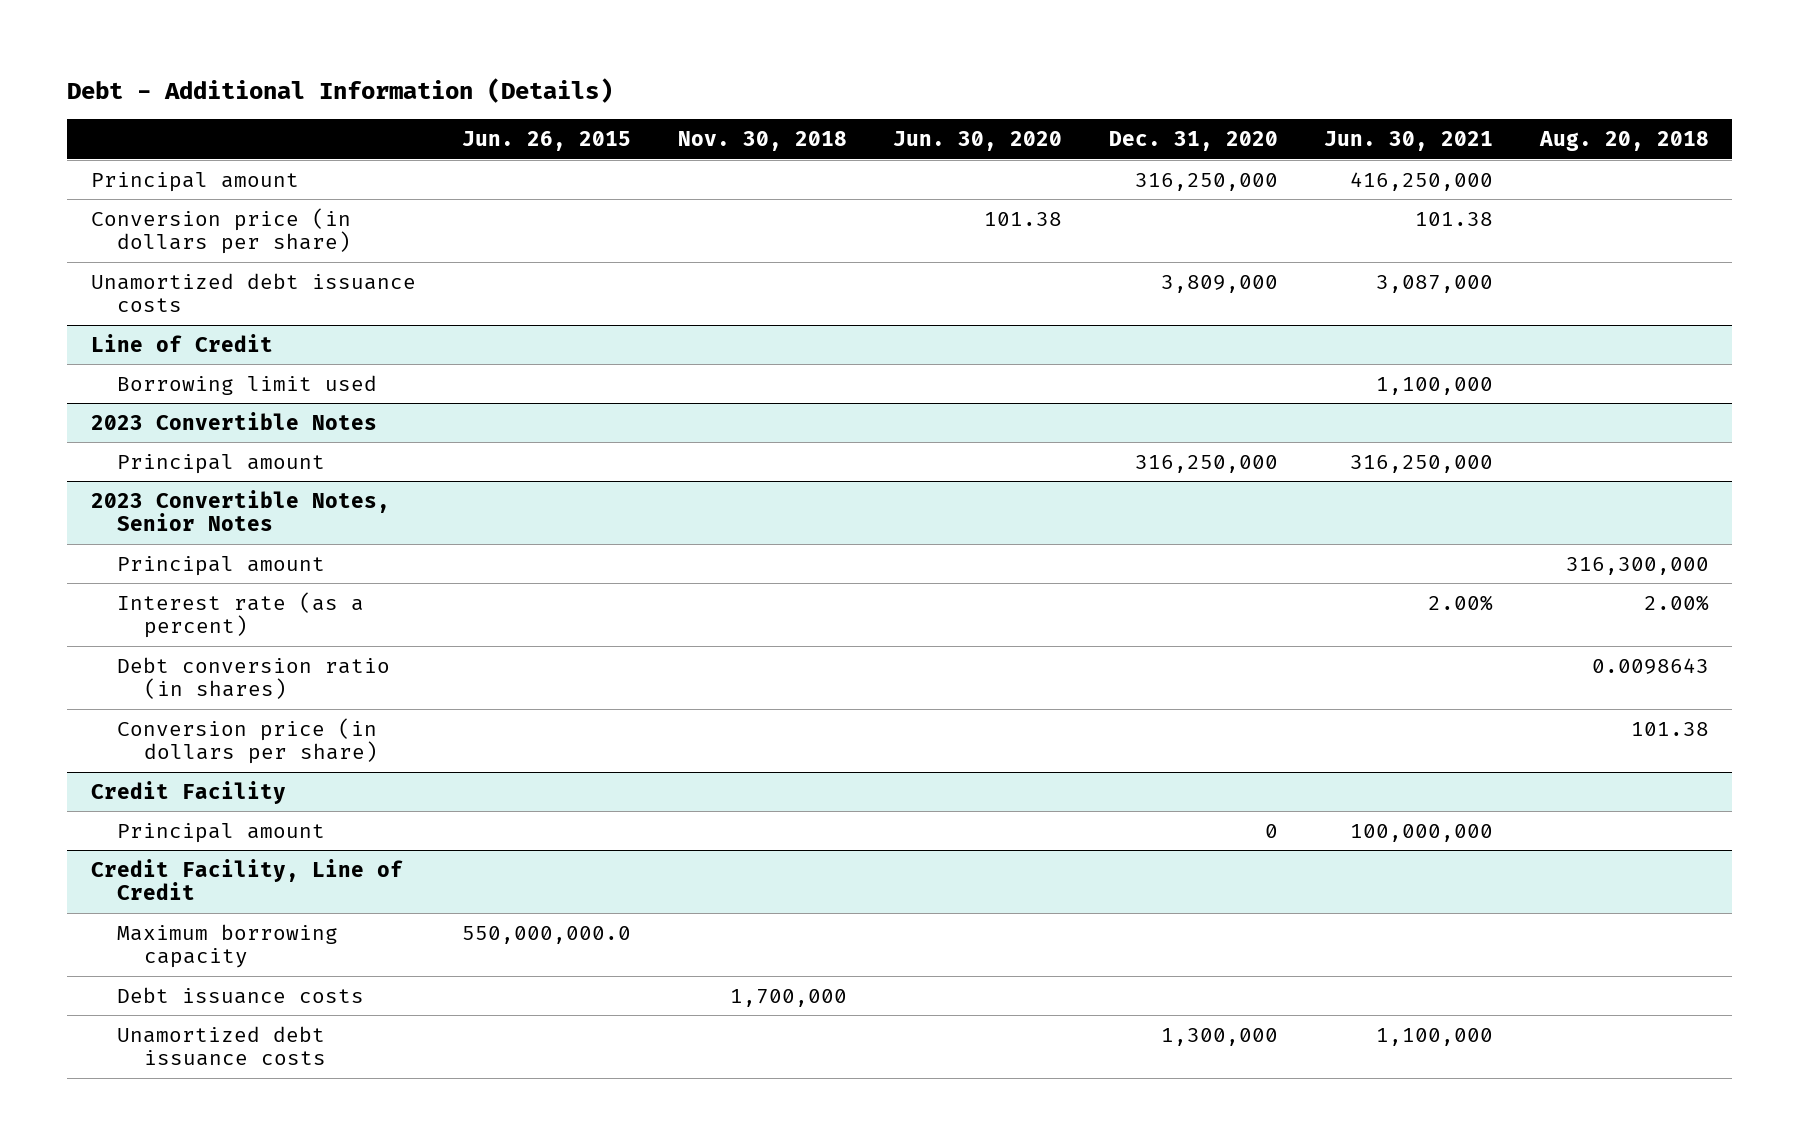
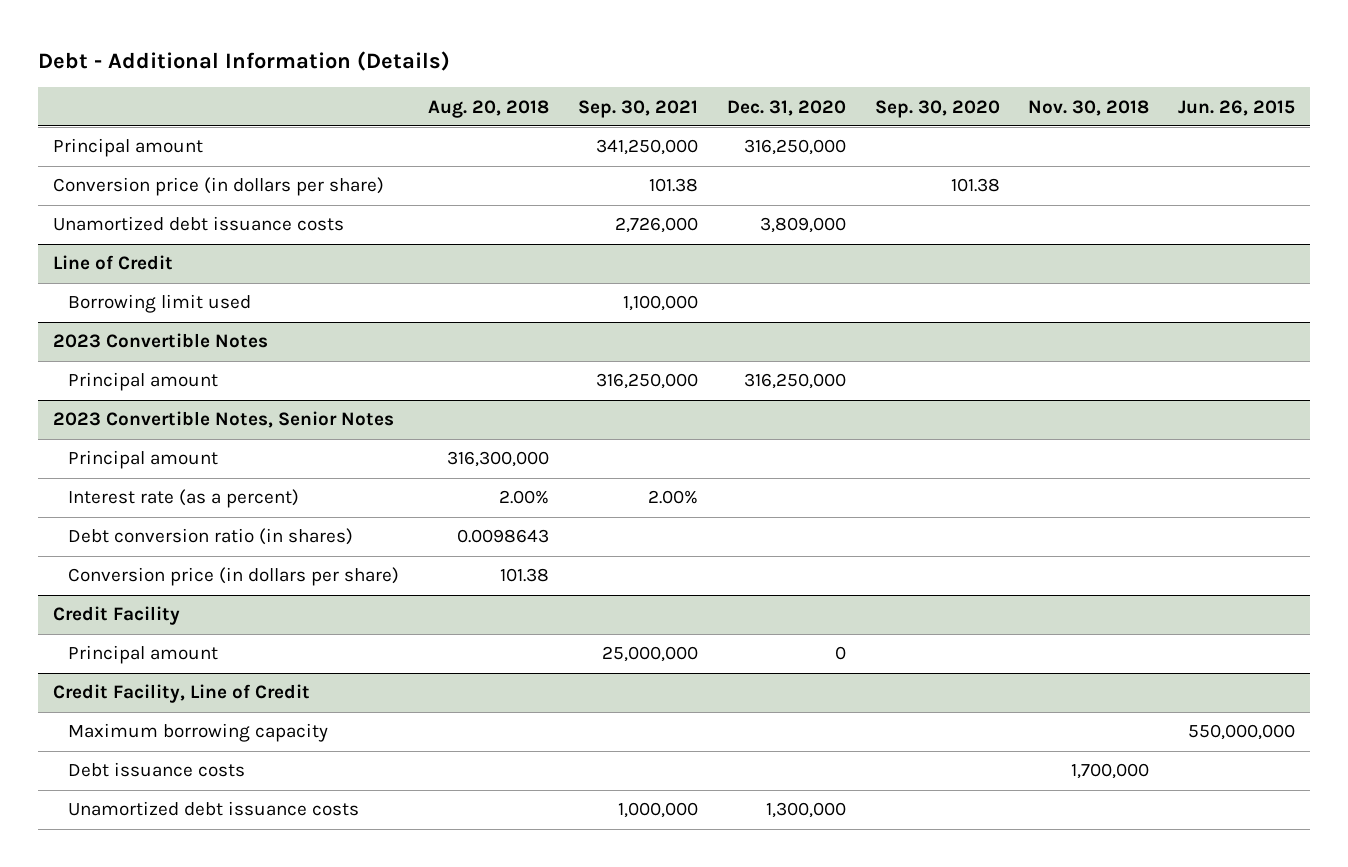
- | Jun. 26, 2015 | Nov. 30, 2018 | Jun. 30, 2020 | Dec. 31, 2020 | Jun. 30, 2021 | Aug. 20, 2018
+ | Aug. 20, 2018 | Sep. 30, 2021 | Dec. 31, 2020 | Sep. 30, 2020 | Nov. 30, 2018 | Jun. 26, 2015
@ Credit Facility, Line of Credit
- Maximum borrowing capacity | 550,000,000.0 | | | | |
+ Maximum borrowing capacity | | | | | | 550,000,000

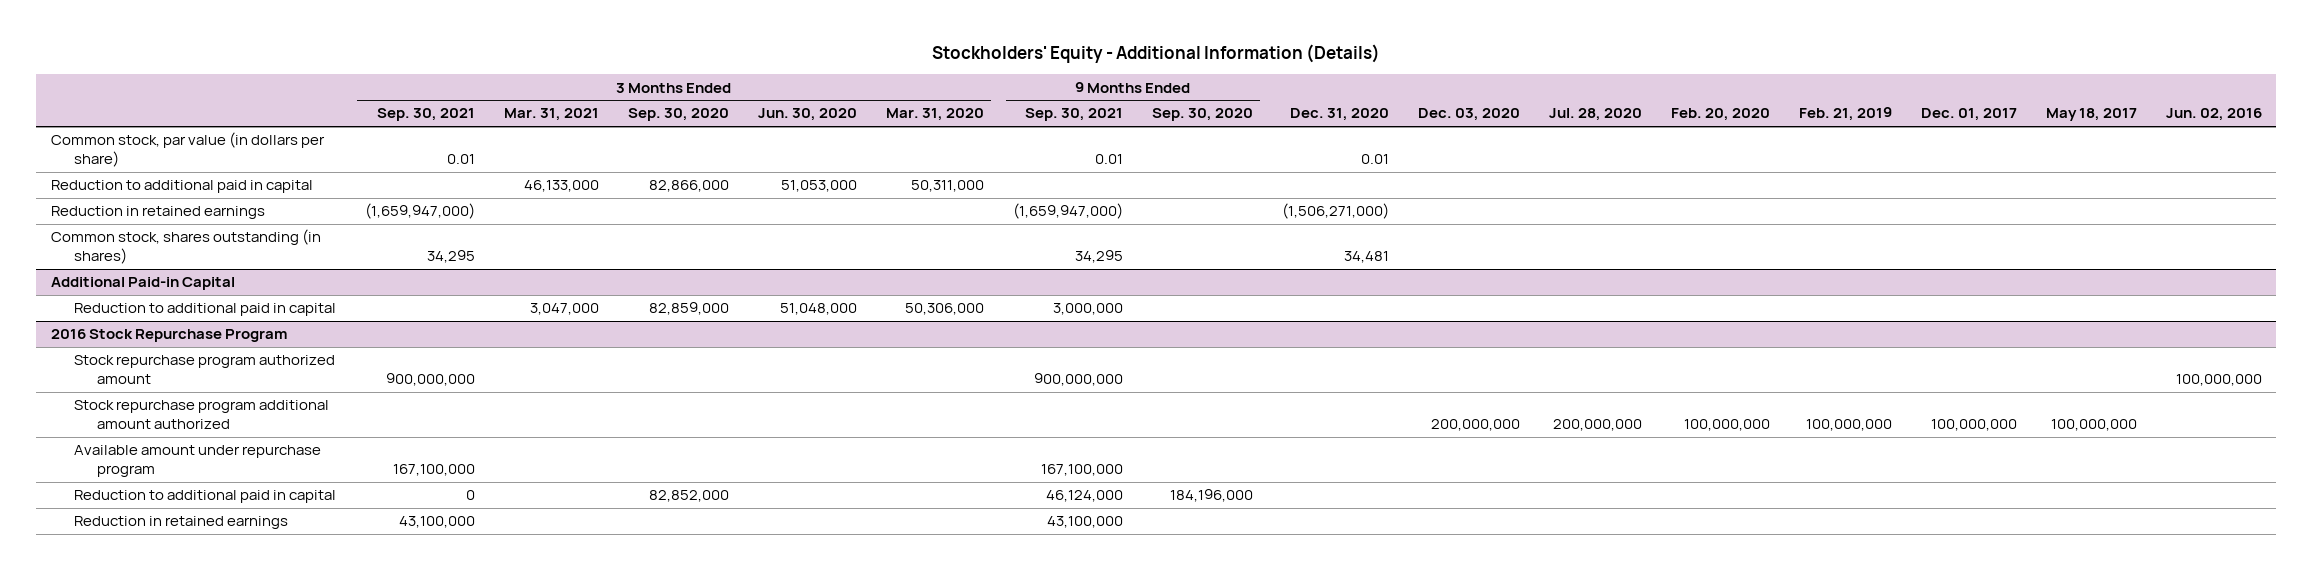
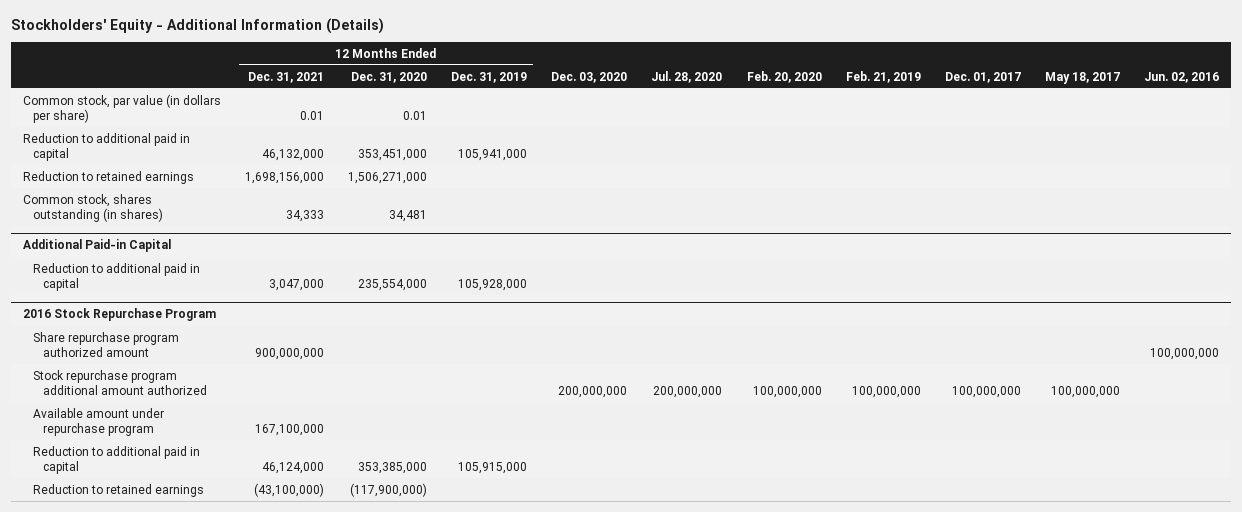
- | 3 Months Ended Sep. 30, 2021 | 3 Months Ended Mar. 31, 2021 | 3 Months Ended Sep. 30, 2020 | 3 Months Ended Jun. 30, 2020 | 3 Months Ended Mar. 31, 2020 | 9 Months Ended Sep. 30, 2021 | 9 Months Ended Sep. 30, 2020 | Dec. 31, 2020 | Dec. 03, 2020 | Jul. 28, 2020 | Feb. 20, 2020 | Feb. 21, 2019 | Dec. 01, 2017 | May 18, 2017 | Jun. 02, 2016
+ | 12 Months Ended Dec. 31, 2021 | 12 Months Ended Dec. 31, 2020 | 12 Months Ended Dec. 31, 2019 | Dec. 03, 2020 | Jul. 28, 2020 | Feb. 20, 2020 | Feb. 21, 2019 | Dec. 01, 2017 | May 18, 2017 | Jun. 02, 2016
- Reduction in retained earnings | (1,659,947,000) | | | | | (1,659,947,000) | | (1,506,271,000) | | | | | | |
+ Reduction to retained earnings | 1,698,156,000 | 1,506,271,000 | | | | | | | |
@ 2016 Stock Repurchase Program
- Stock repurchase program authorized amount | 900,000,000 | | | | | 900,000,000 | | | | | | | | | 100,000,000
+ Share repurchase program authorized amount | 900,000,000 | | | | | | | | | 100,000,000
- Reduction in retained earnings | 43,100,000 | | | | | 43,100,000 | | | | | | | | |
+ Reduction to retained earnings | (43,100,000) | (117,900,000) | | | | | | | |

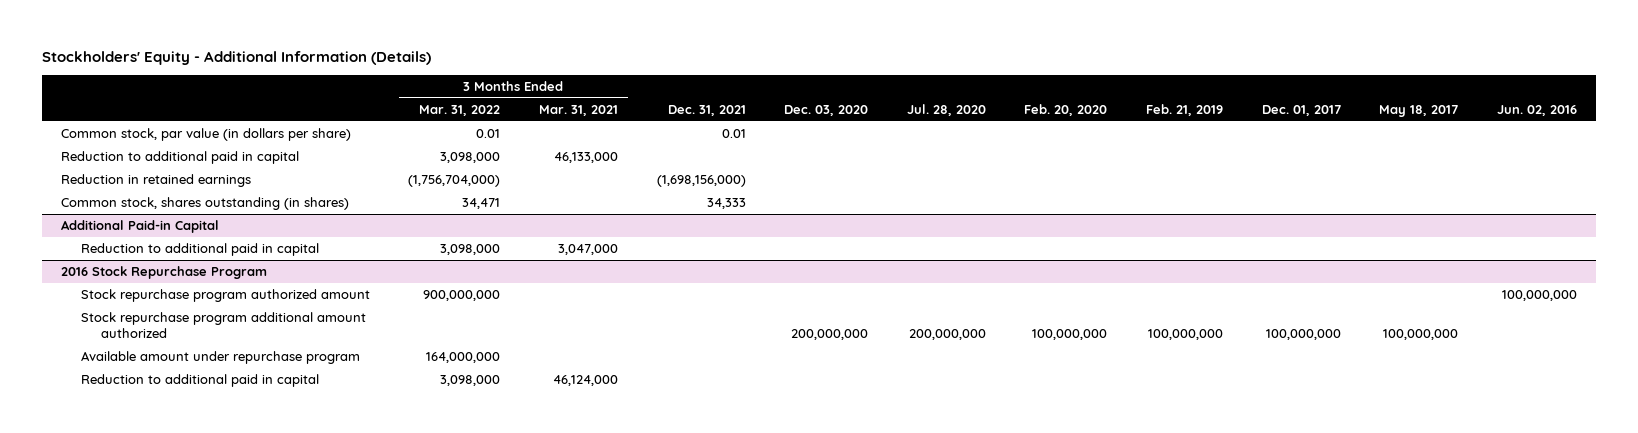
- | 12 Months Ended Dec. 31, 2021 | 12 Months Ended Dec. 31, 2020 | 12 Months Ended Dec. 31, 2019 | Dec. 03, 2020 | Jul. 28, 2020 | Feb. 20, 2020 | Feb. 21, 2019 | Dec. 01, 2017 | May 18, 2017 | Jun. 02, 2016
+ | 3 Months Ended Mar. 31, 2022 | 3 Months Ended Mar. 31, 2021 | Dec. 31, 2021 | Dec. 03, 2020 | Jul. 28, 2020 | Feb. 20, 2020 | Feb. 21, 2019 | Dec. 01, 2017 | May 18, 2017 | Jun. 02, 2016
- Reduction to retained earnings | 1,698,156,000 | 1,506,271,000 | | | | | | | |
+ Reduction in retained earnings | (1,756,704,000) | | (1,698,156,000) | | | | | | |
@ 2016 Stock Repurchase Program
- Share repurchase program authorized amount | 900,000,000 | | | | | | | | | 100,000,000
+ Stock repurchase program authorized amount | 900,000,000 | | | | | | | | | 100,000,000
- Reduction to retained earnings | (43,100,000) | (117,900,000) | | | | | | | |

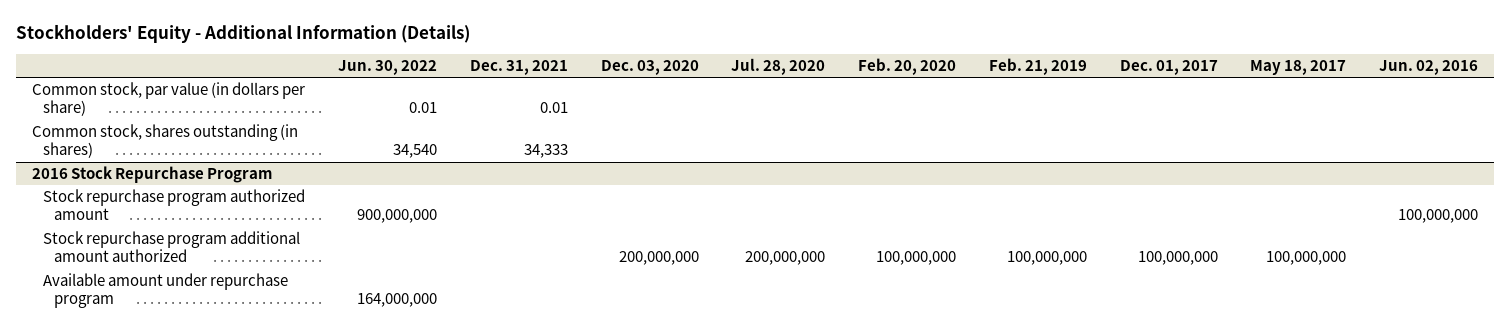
- | 3 Months Ended Mar. 31, 2022 | 3 Months Ended Mar. 31, 2021 | Dec. 31, 2021 | Dec. 03, 2020 | Jul. 28, 2020 | Feb. 20, 2020 | Feb. 21, 2019 | Dec. 01, 2017 | May 18, 2017 | Jun. 02, 2016
+ | Jun. 30, 2022 | Dec. 31, 2021 | Dec. 03, 2020 | Jul. 28, 2020 | Feb. 20, 2020 | Feb. 21, 2019 | Dec. 01, 2017 | May 18, 2017 | Jun. 02, 2016
- Reduction to additional paid in capital | 3,098,000 | 46,133,000 | | | | | | | |
- Reduction in retained earnings | (1,756,704,000) | | (1,698,156,000) | | | | | | |
- Additional Paid-in Capital
- Reduction to additional paid in capital | 3,098,000 | 3,047,000 | | | | | | | |
@ 2016 Stock Repurchase Program
- Reduction to additional paid in capital | 3,098,000 | 46,124,000 | | | | | | | |

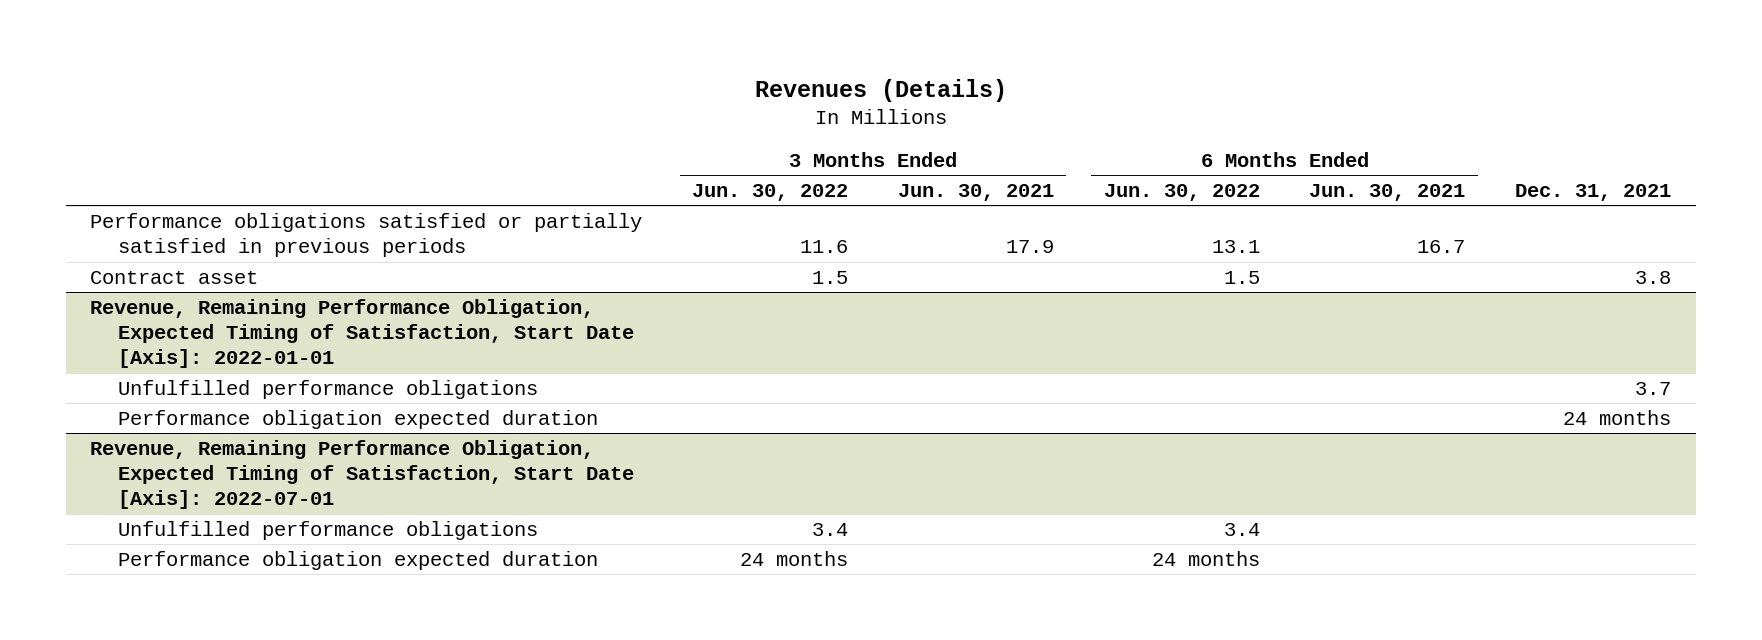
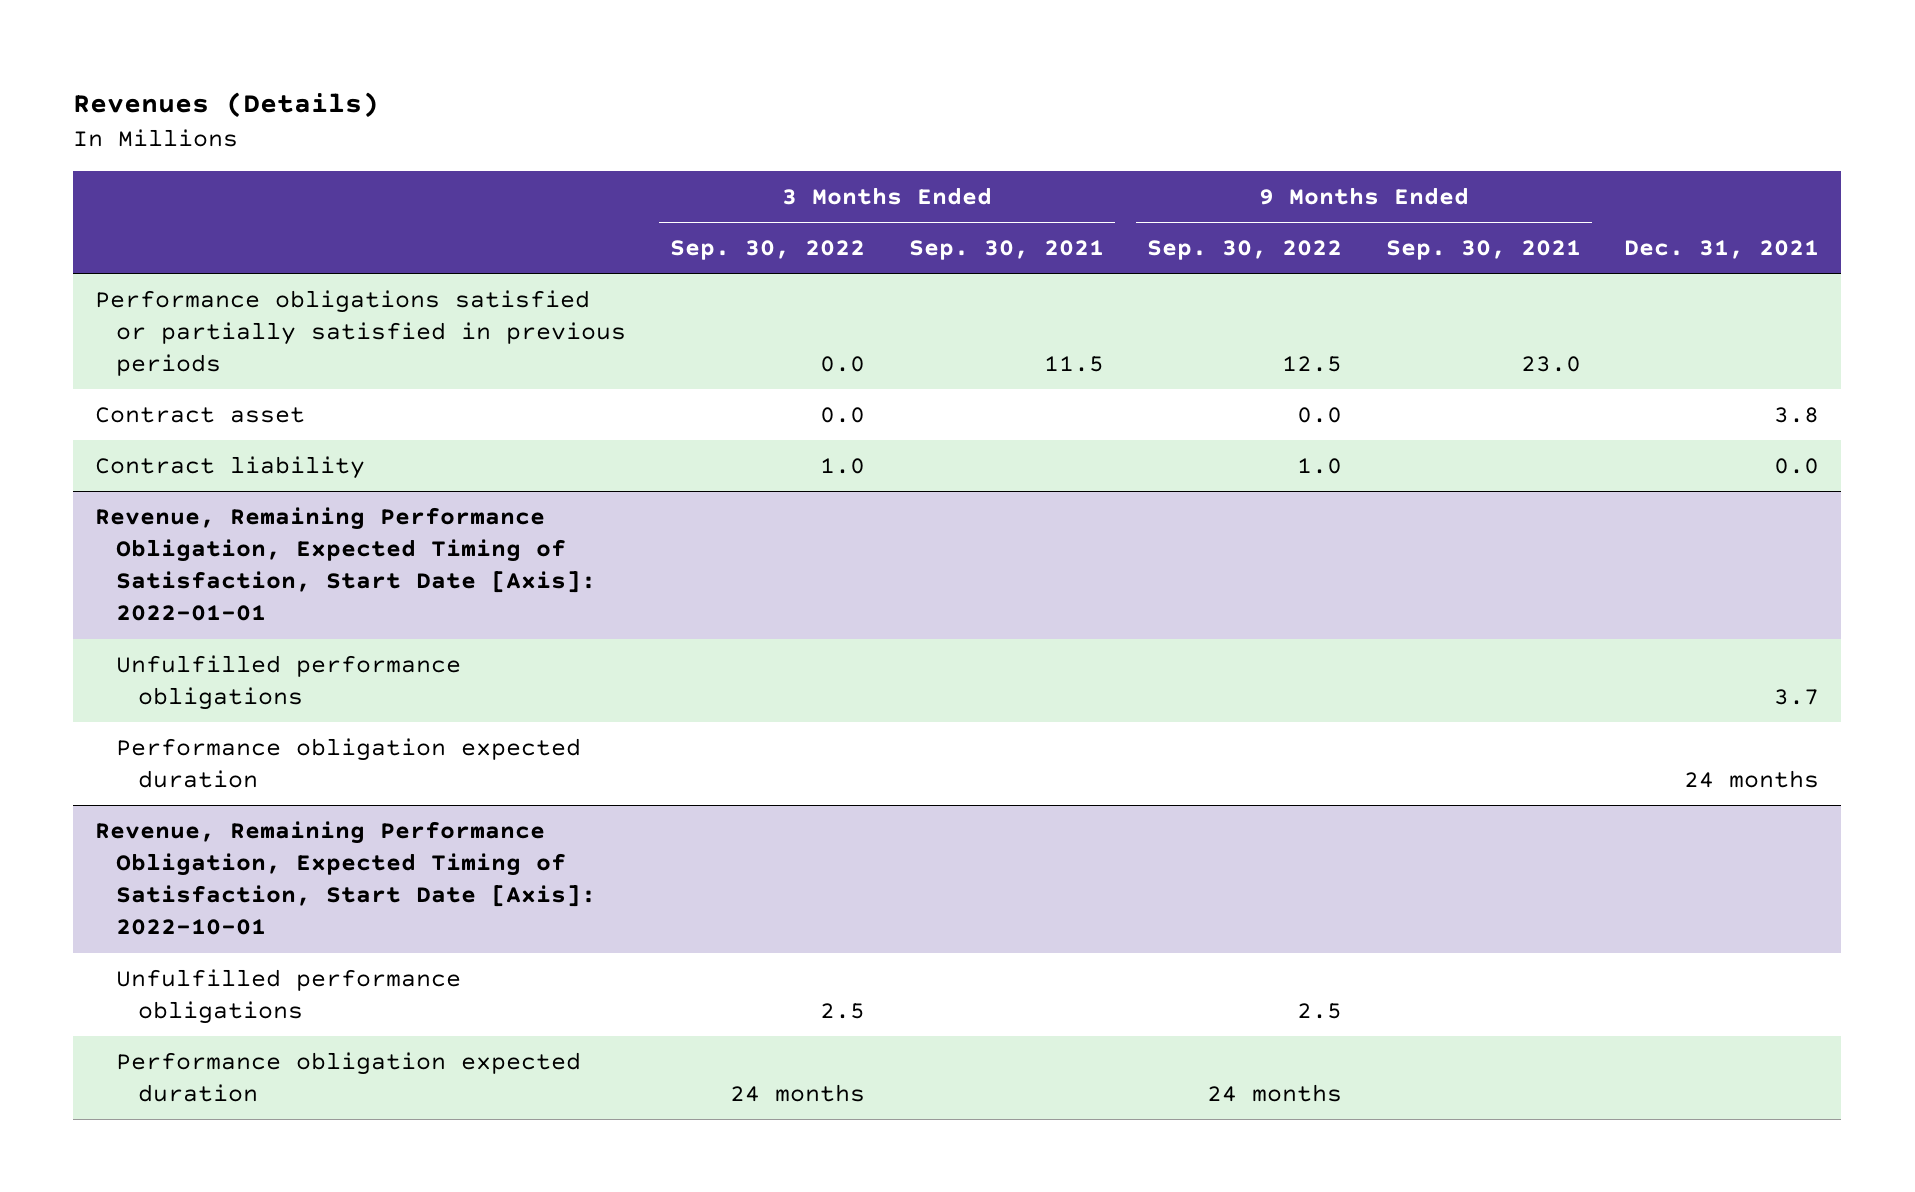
- | 3 Months Ended Jun. 30, 2022 | 3 Months Ended Jun. 30, 2021 | 6 Months Ended Jun. 30, 2022 | 6 Months Ended Jun. 30, 2021 | Dec. 31, 2021
+ | 3 Months Ended Sep. 30, 2022 | 3 Months Ended Sep. 30, 2021 | 9 Months Ended Sep. 30, 2022 | 9 Months Ended Sep. 30, 2021 | Dec. 31, 2021
+ Contract liability | 1.0 | | 1.0 | | 0.0
- Revenue, Remaining Performance Obligation, Expected Timing of Satisfaction, Start Date [Axis]: 2022-07-01
- Unfulfilled performance obligations | 3.4 | | 3.4 | |
- Performance obligation expected duration | 24 months | | 24 months | |
+ Revenue, Remaining Performance Obligation, Expected Timing of Satisfaction, Start Date [Axis]: 2022-10-01
+ Unfulfilled performance obligations | 2.5 | | 2.5 | |
+ Performance obligation expected duration | 24 months | | 24 months | |

